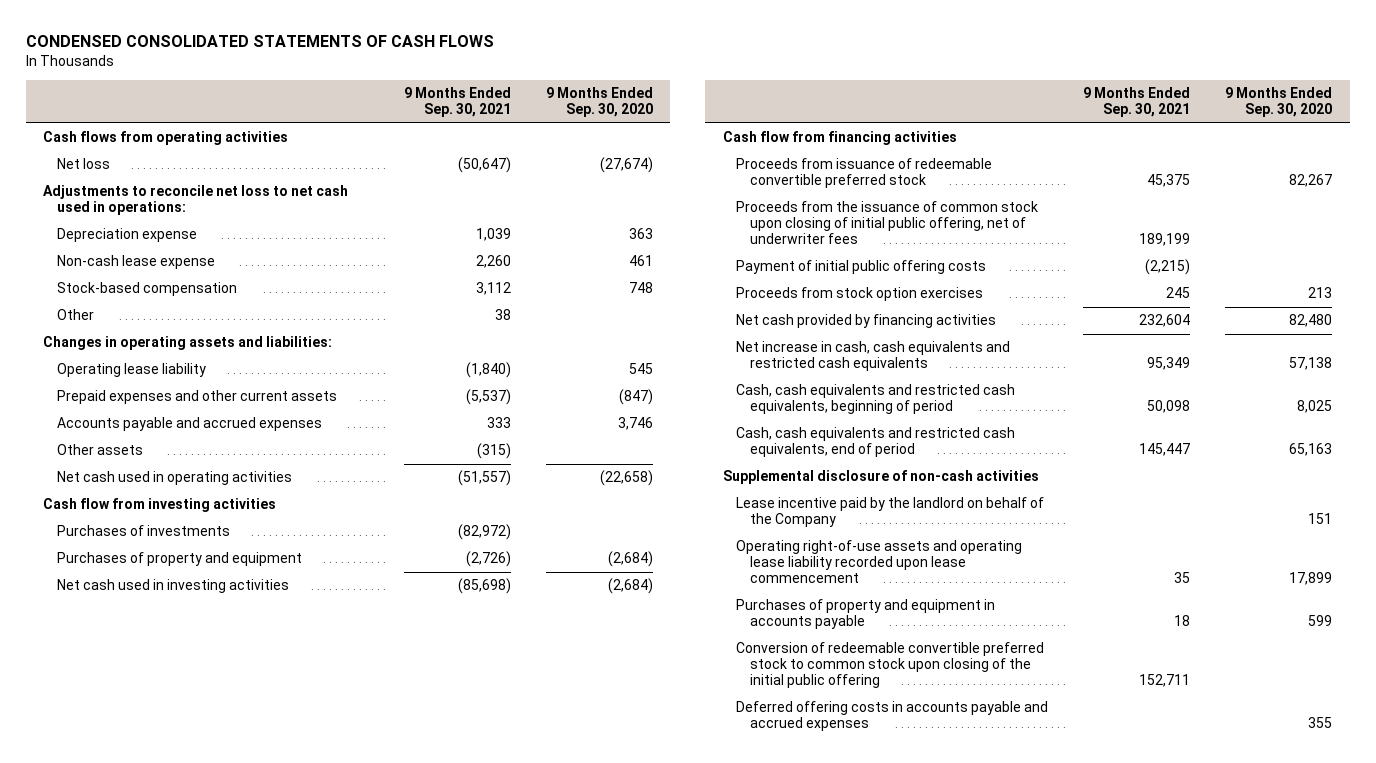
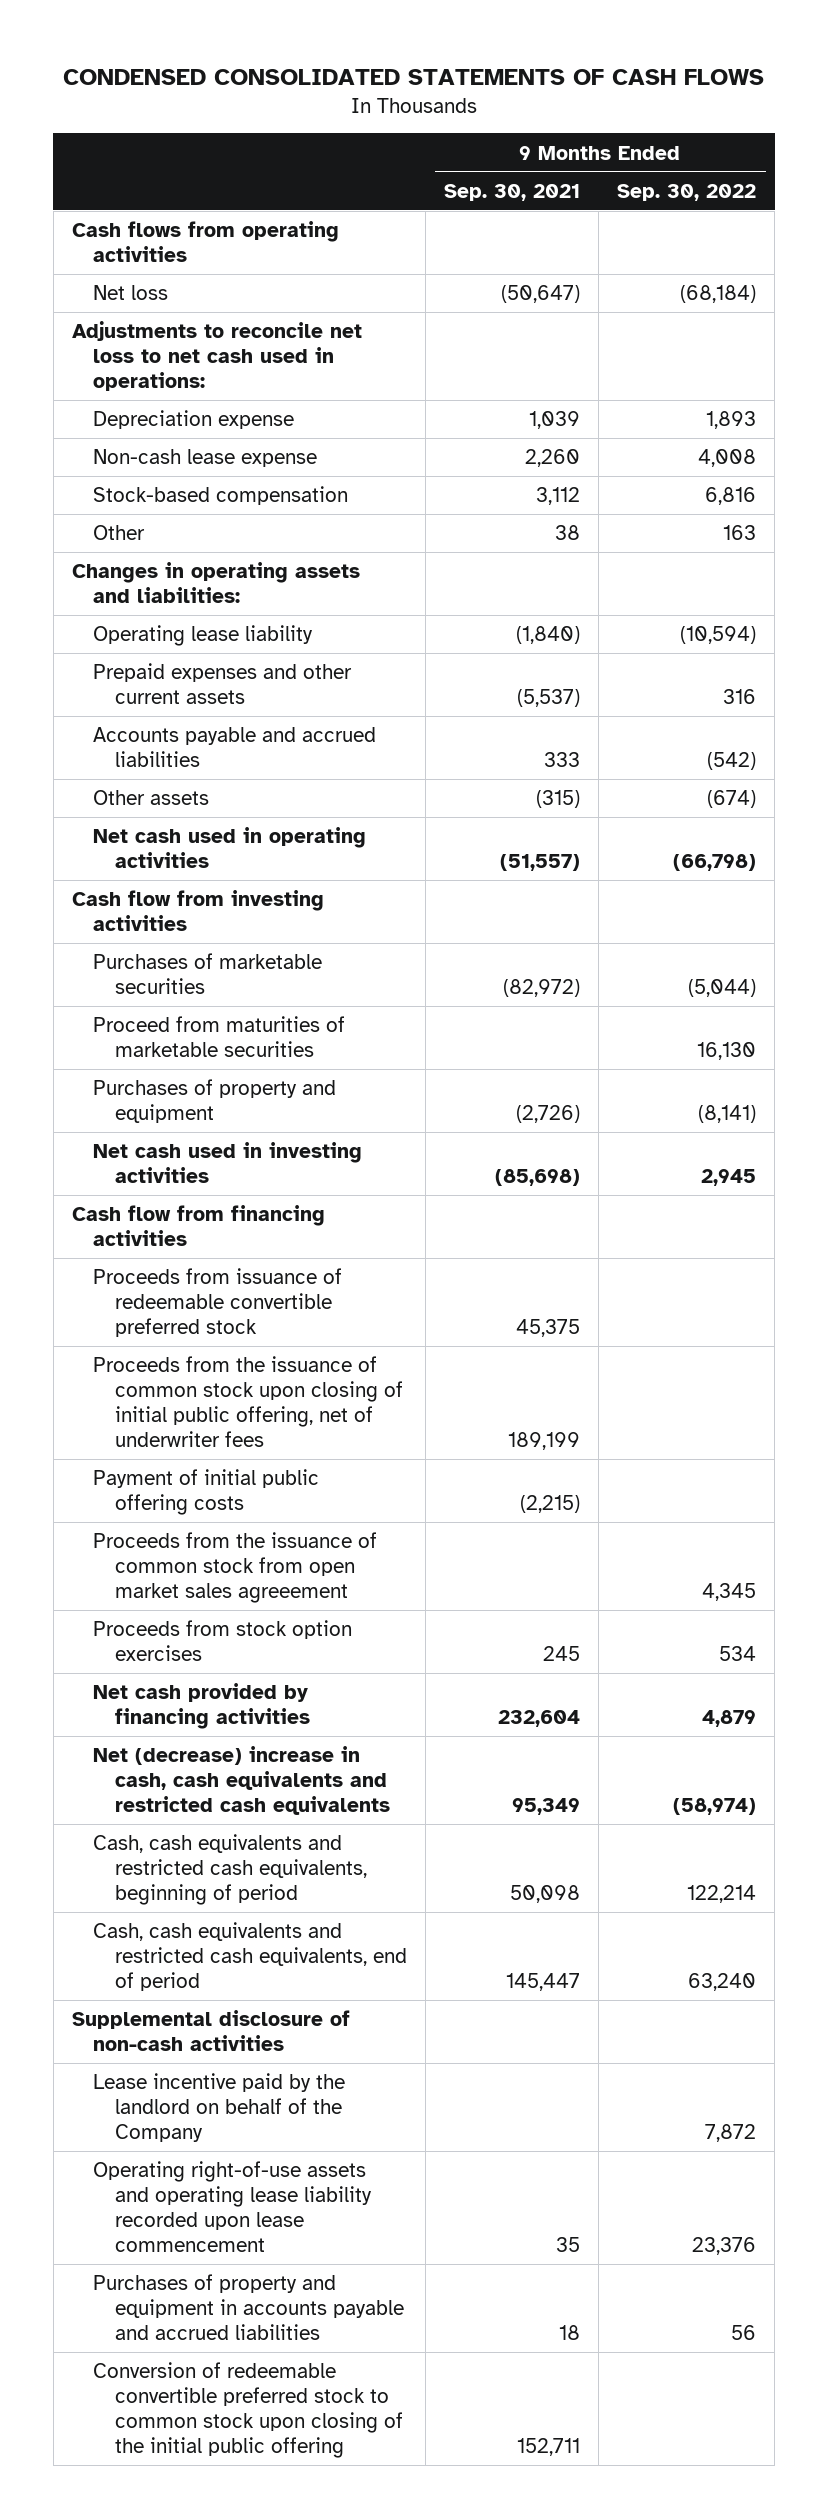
- | 9 Months Ended Sep. 30, 2021 | 9 Months Ended Sep. 30, 2020
+ | 9 Months Ended Sep. 30, 2021 | 9 Months Ended Sep. 30, 2022
- Accounts payable and accrued expenses | 333 | 3,746
+ Accounts payable and accrued liabilities | 333 | (542)
- Purchases of investments | (82,972) |
+ Purchases of marketable securities | (82,972) | (5,044)
+ Proceed from maturities of marketable securities | | 16,130
+ Proceeds from the issuance of common stock from open market sales agreeement | | 4,345
- Net increase in cash, cash equivalents and restricted cash equivalents | 95,349 | 57,138
+ Net (decrease) increase in cash, cash equivalents and restricted cash equivalents | 95,349 | (58,974)
- Purchases of property and equipment in accounts payable | 18 | 599
+ Purchases of property and equipment in accounts payable and accrued liabilities | 18 | 56
- Deferred offering costs in accounts payable and accrued expenses | | 355

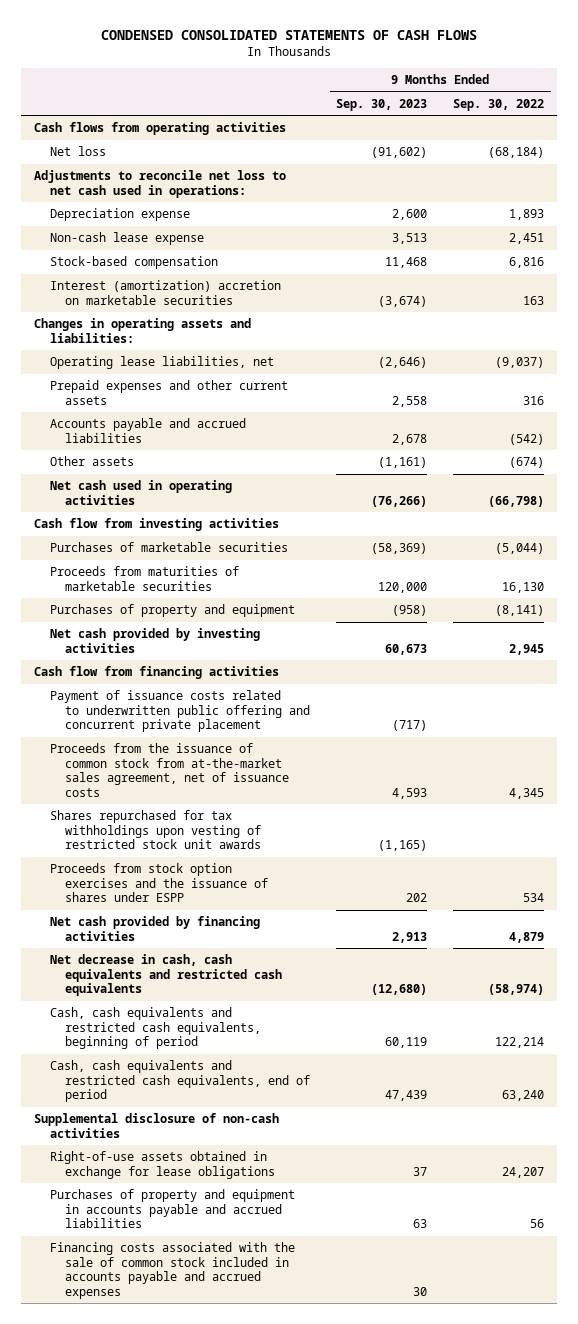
- | 9 Months Ended Sep. 30, 2021 | 9 Months Ended Sep. 30, 2022
+ | 9 Months Ended Sep. 30, 2023 | 9 Months Ended Sep. 30, 2022
- Non-cash lease expense | 2,260 | 4,008
+ Non-cash lease expense | 3,513 | 2,451
- Other | 38 | 163
+ Interest (amortization) accretion on marketable securities | (3,674) | 163
- Operating lease liability | (1,840) | (10,594)
+ Operating lease liabilities, net | (2,646) | (9,037)
- Proceed from maturities of marketable securities | | 16,130
+ Proceeds from maturities of marketable securities | 120,000 | 16,130
- Net cash used in investing activities | (85,698) | 2,945
+ Net cash provided by investing activities | 60,673 | 2,945
- Proceeds from issuance of redeemable convertible preferred stock | 45,375 |
- Proceeds from the issuance of common stock upon closing of initial public offering, net of underwriter fees | 189,199 |
- Payment of initial public offering costs | (2,215) |
- Proceeds from the issuance of common stock from open market sales agreeement | | 4,345
- Proceeds from stock option exercises | 245 | 534
+ Payment of issuance costs related to underwritten public offering and concurrent private placement | (717) |
+ Proceeds from the issuance of common stock from at-the-market sales agreement, net of issuance costs | 4,593 | 4,345
+ Shares repurchased for tax withholdings upon vesting of restricted stock unit awards | (1,165) |
+ Proceeds from stock option exercises and the issuance of shares under ESPP | 202 | 534
- Net (decrease) increase in cash, cash equivalents and restricted cash equivalents | 95,349 | (58,974)
+ Net decrease in cash, cash equivalents and restricted cash equivalents | (12,680) | (58,974)
- Lease incentive paid by the landlord on behalf of the Company | | 7,872
- Operating right-of-use assets and operating lease liability recorded upon lease commencement | 35 | 23,376
+ Right-of-use assets obtained in exchange for lease obligations | 37 | 24,207
- Conversion of redeemable convertible preferred stock to common stock upon closing of the initial public offering | 152,711 |
+ Financing costs associated with the sale of common stock included in accounts payable and accrued expenses | 30 |

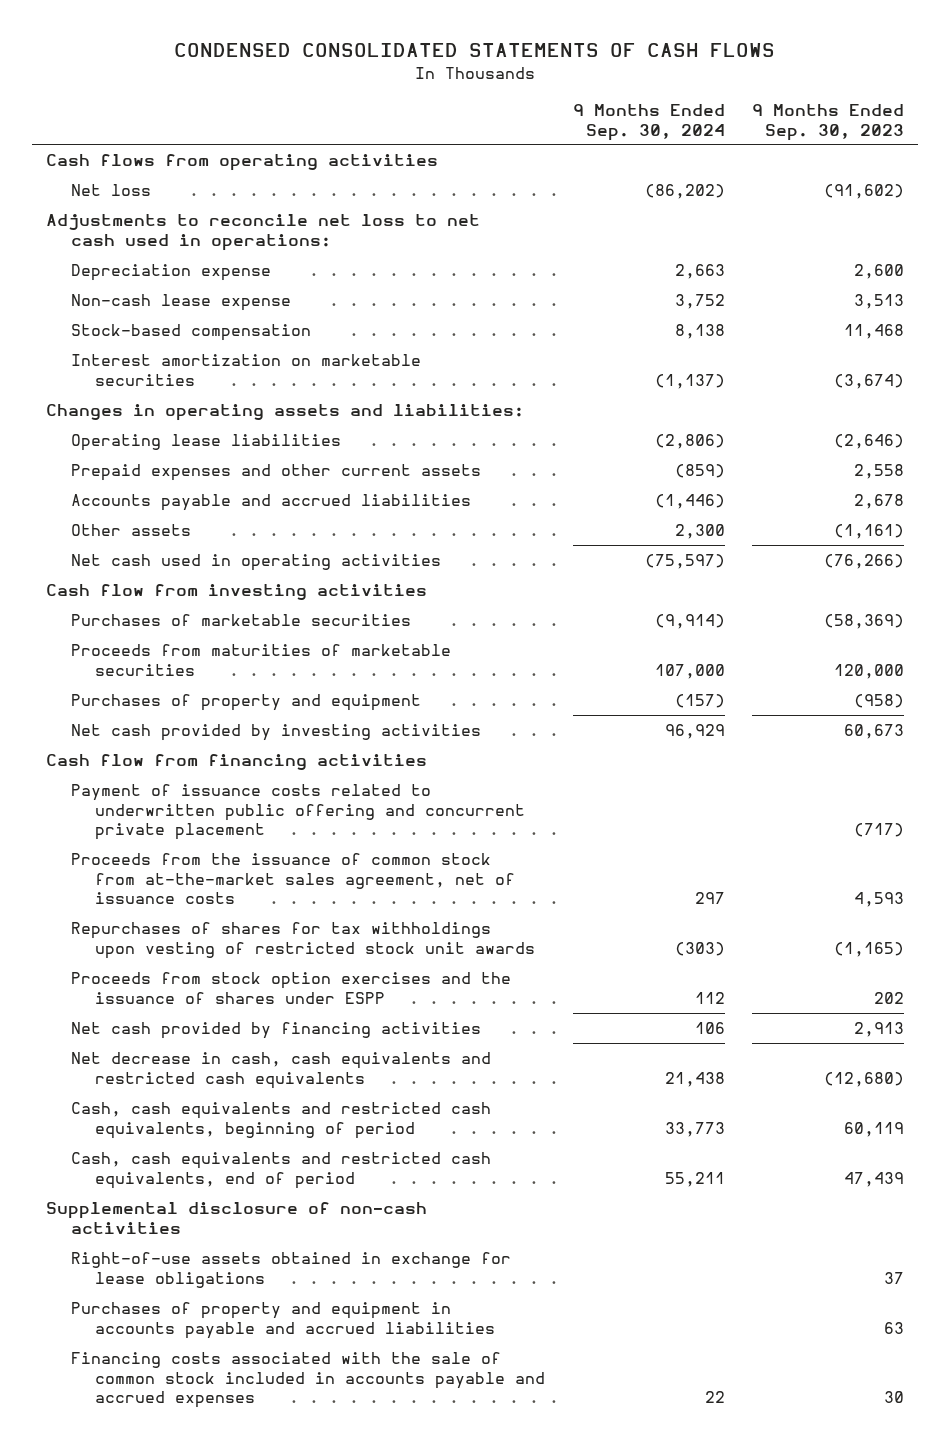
- | 9 Months Ended Sep. 30, 2023 | 9 Months Ended Sep. 30, 2022
+ | 9 Months Ended Sep. 30, 2024 | 9 Months Ended Sep. 30, 2023
- Interest (amortization) accretion on marketable securities | (3,674) | 163
+ Interest amortization on marketable securities | (1,137) | (3,674)
- Operating lease liabilities, net | (2,646) | (9,037)
+ Operating lease liabilities | (2,806) | (2,646)
- Shares repurchased for tax withholdings upon vesting of restricted stock unit awards | (1,165) |
+ Repurchases of shares for tax withholdings upon vesting of restricted stock unit awards | (303) | (1,165)

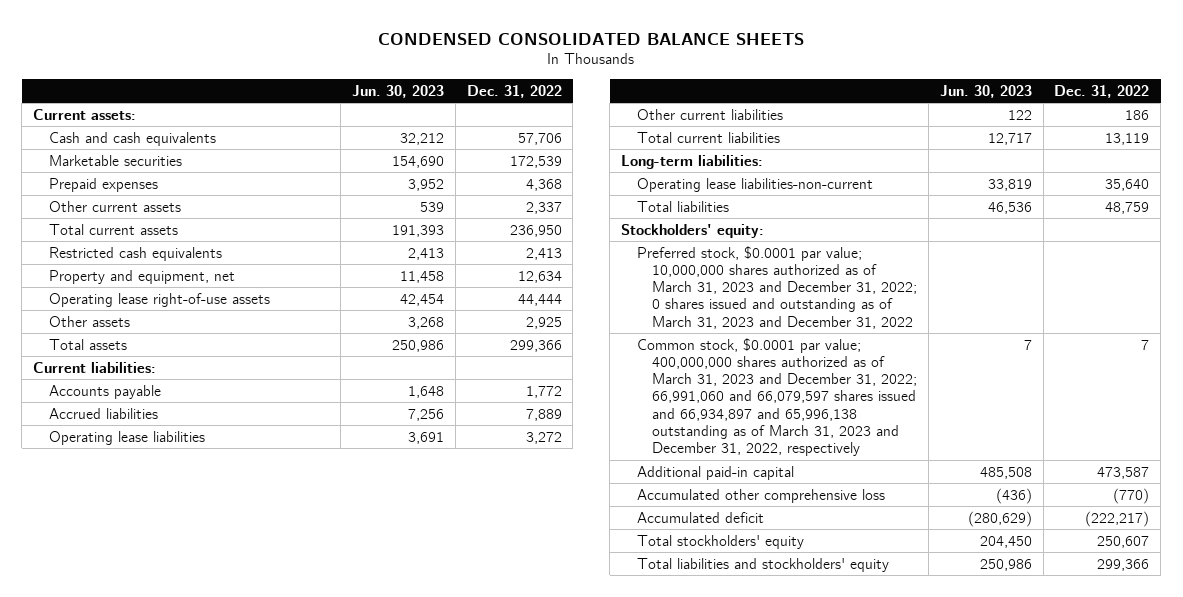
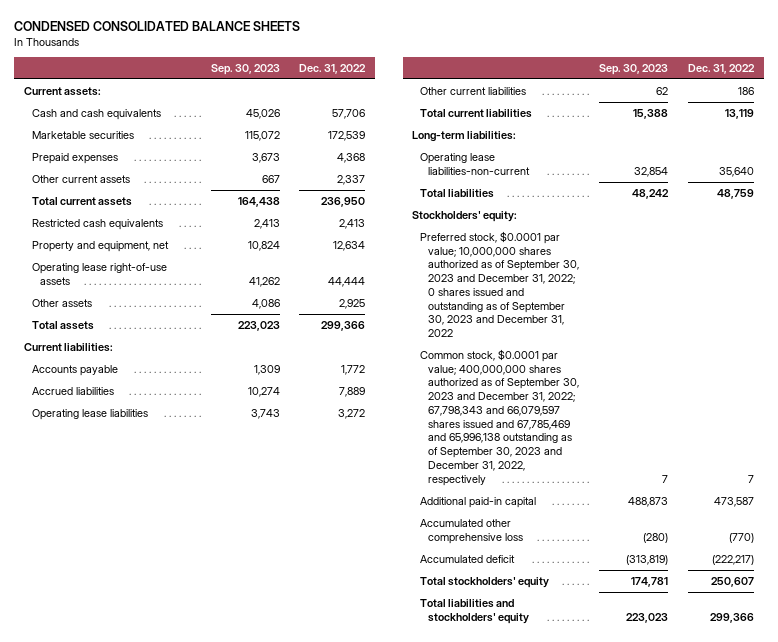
- | Jun. 30, 2023 | Dec. 31, 2022
+ | Sep. 30, 2023 | Dec. 31, 2022
- Preferred stock, $0.0001 par value; 10,000,000 shares authorized as of March 31, 2023 and December 31, 2022; 0 shares issued and outstanding as of March 31, 2023 and December 31, 2022
- Common stock, $0.0001 par value; 400,000,000 shares authorized as of March 31, 2023 and December 31, 2022; 66,991,060 and 66,079,597 shares issued and 66,934,897 and 65,996,138 outstanding as of March 31, 2023 and December 31, 2022, respectively | 7 | 7
+ Preferred stock, $0.0001 par value; 10,000,000 shares authorized as of September 30, 2023 and December 31, 2022; 0 shares issued and outstanding as of September 30, 2023 and December 31, 2022
+ Common stock, $0.0001 par value; 400,000,000 shares authorized as of September 30, 2023 and December 31, 2022; 67,798,343 and 66,079,597 shares issued and 67,785,469 and 65,996,138 outstanding as of September 30, 2023 and December 31, 2022, respectively | 7 | 7

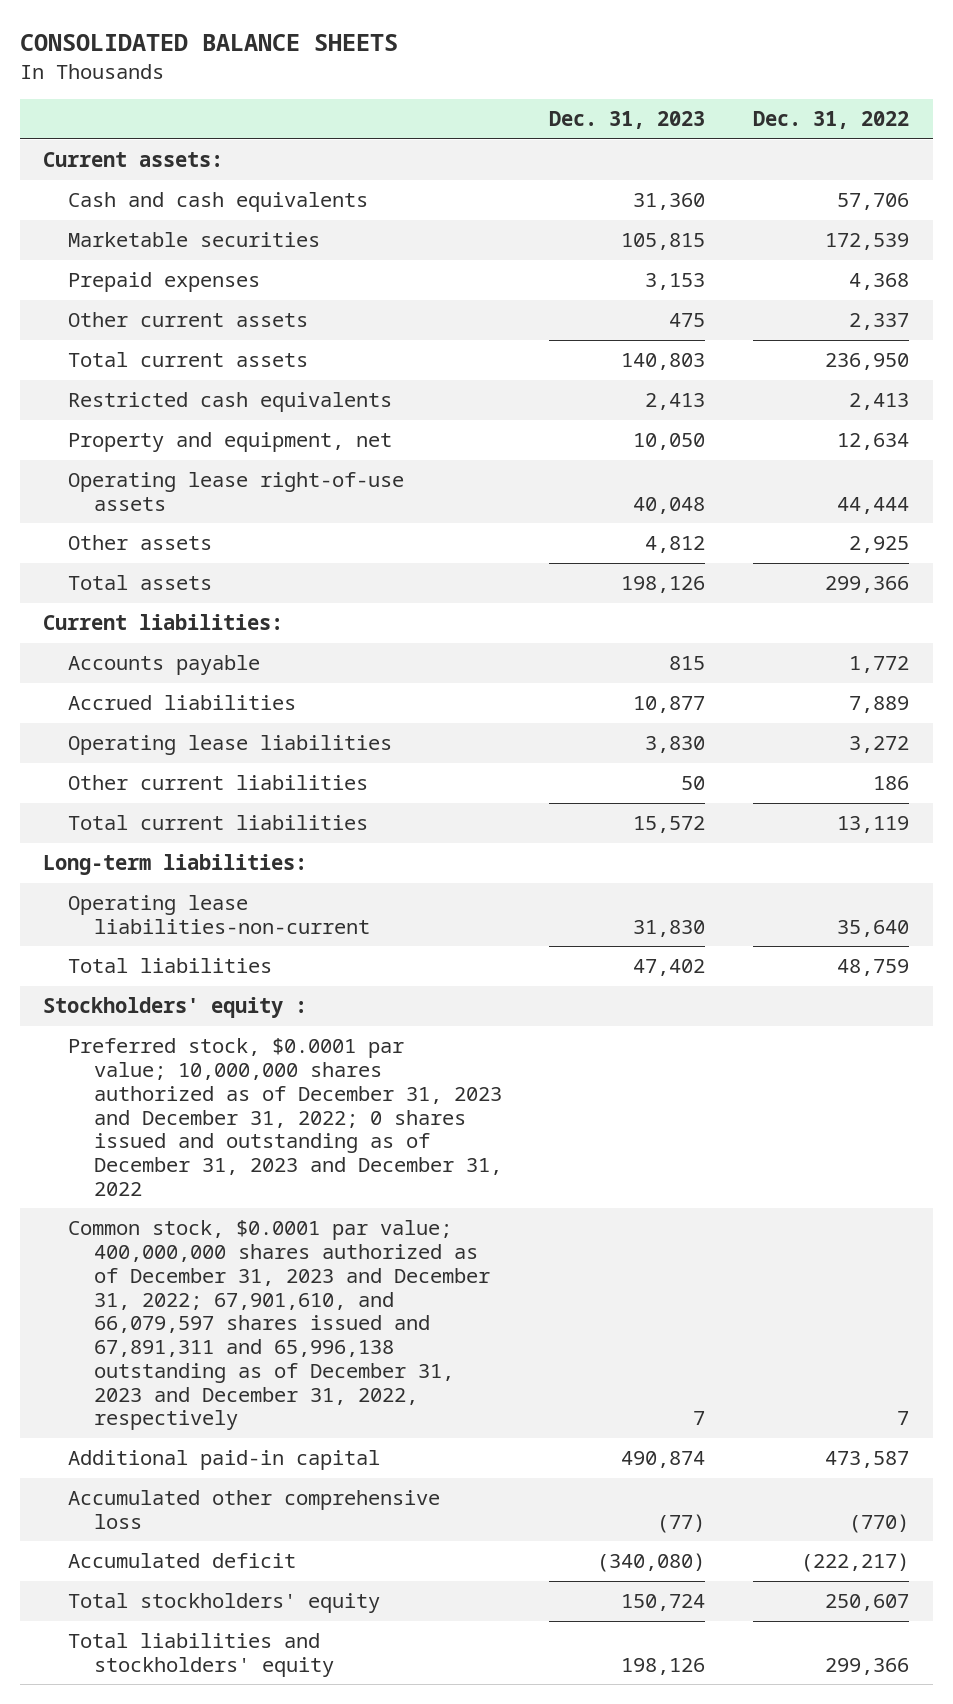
- CONDENSED CONSOLIDATED BALANCE SHEETS
+ CONSOLIDATED BALANCE SHEETS
- | Sep. 30, 2023 | Dec. 31, 2022
+ | Dec. 31, 2023 | Dec. 31, 2022
- Stockholders' equity:
- Preferred stock, $0.0001 par value; 10,000,000 shares authorized as of September 30, 2023 and December 31, 2022; 0 shares issued and outstanding as of September 30, 2023 and December 31, 2022
- Common stock, $0.0001 par value; 400,000,000 shares authorized as of September 30, 2023 and December 31, 2022; 67,798,343 and 66,079,597 shares issued and 67,785,469 and 65,996,138 outstanding as of September 30, 2023 and December 31, 2022, respectively | 7 | 7
+ Stockholders' equity :
+ Preferred stock, $0.0001 par value; 10,000,000 shares authorized as of December 31, 2023 and December 31, 2022; 0 shares issued and outstanding as of December 31, 2023 and December 31, 2022
+ Common stock, $0.0001 par value; 400,000,000 shares authorized as of December 31, 2023 and December 31, 2022; 67,901,610, and 66,079,597 shares issued and 67,891,311 and 65,996,138 outstanding as of December 31, 2023 and December 31, 2022, respectively | 7 | 7

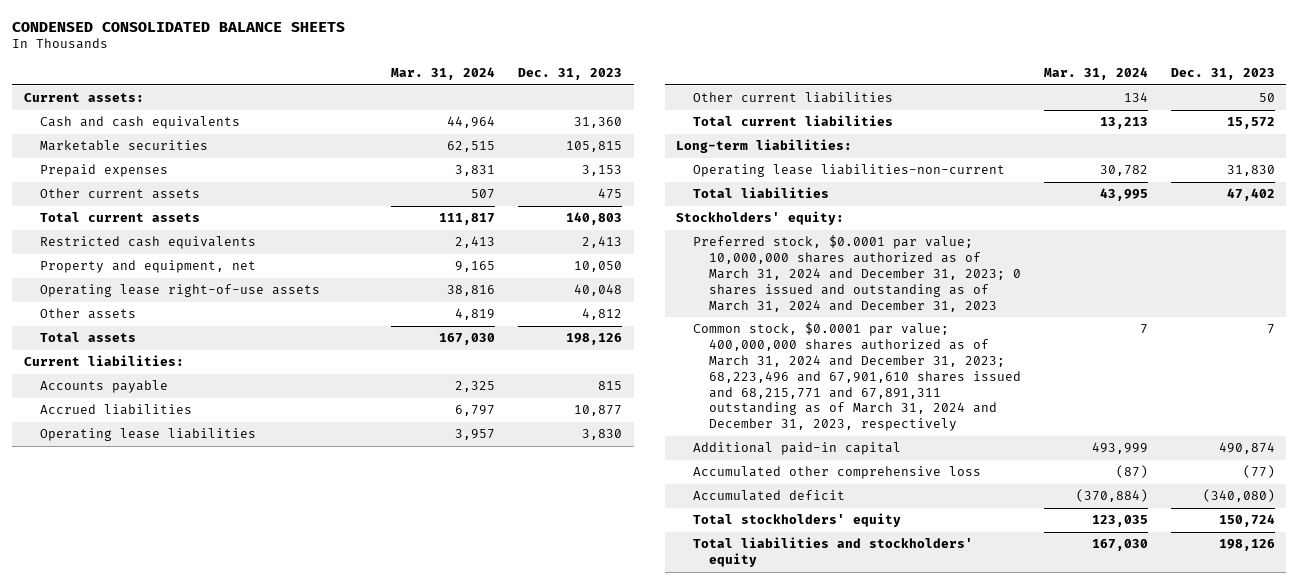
- CONSOLIDATED BALANCE SHEETS
+ CONDENSED CONSOLIDATED BALANCE SHEETS
- | Dec. 31, 2023 | Dec. 31, 2022
+ | Mar. 31, 2024 | Dec. 31, 2023
- Stockholders' equity :
- Preferred stock, $0.0001 par value; 10,000,000 shares authorized as of December 31, 2023 and December 31, 2022; 0 shares issued and outstanding as of December 31, 2023 and December 31, 2022
- Common stock, $0.0001 par value; 400,000,000 shares authorized as of December 31, 2023 and December 31, 2022; 67,901,610, and 66,079,597 shares issued and 67,891,311 and 65,996,138 outstanding as of December 31, 2023 and December 31, 2022, respectively | 7 | 7
+ Stockholders' equity:
+ Preferred stock, $0.0001 par value; 10,000,000 shares authorized as of March 31, 2024 and December 31, 2023; 0 shares issued and outstanding as of March 31, 2024 and December 31, 2023
+ Common stock, $0.0001 par value; 400,000,000 shares authorized as of March 31, 2024 and December 31, 2023; 68,223,496 and 67,901,610 shares issued and 68,215,771 and 67,891,311 outstanding as of March 31, 2024 and December 31, 2023, respectively | 7 | 7

